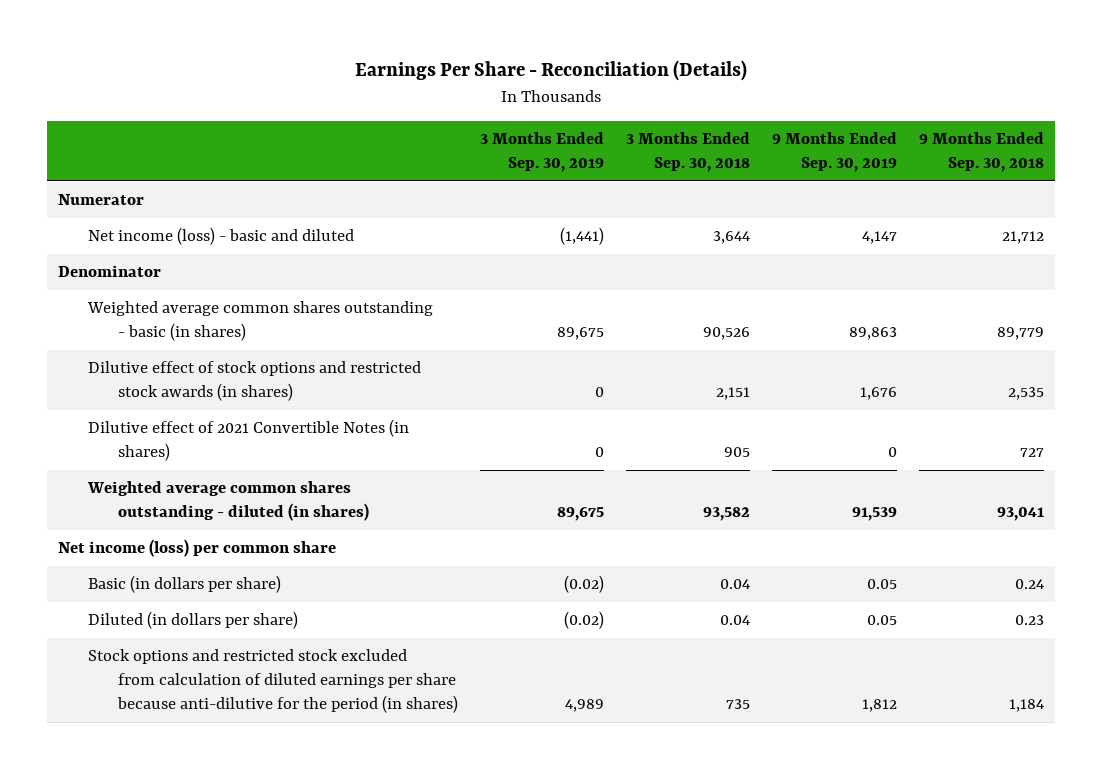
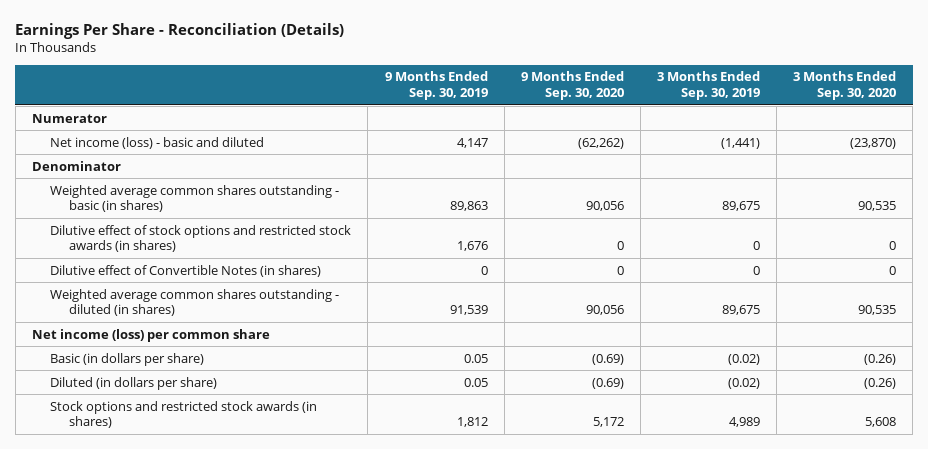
- | 3 Months Ended Sep. 30, 2019 | 3 Months Ended Sep. 30, 2018 | 9 Months Ended Sep. 30, 2019 | 9 Months Ended Sep. 30, 2018
+ | 9 Months Ended Sep. 30, 2019 | 9 Months Ended Sep. 30, 2020 | 3 Months Ended Sep. 30, 2019 | 3 Months Ended Sep. 30, 2020
- Dilutive effect of 2021 Convertible Notes (in shares) | 0 | 905 | 0 | 727
+ Dilutive effect of Convertible Notes (in shares) | 0 | 0 | 0 | 0
- Stock options and restricted stock excluded from calculation of diluted earnings per share because anti-dilutive for the period (in shares) | 4,989 | 735 | 1,812 | 1,184
+ Stock options and restricted stock awards (in shares) | 1,812 | 5,172 | 4,989 | 5,608

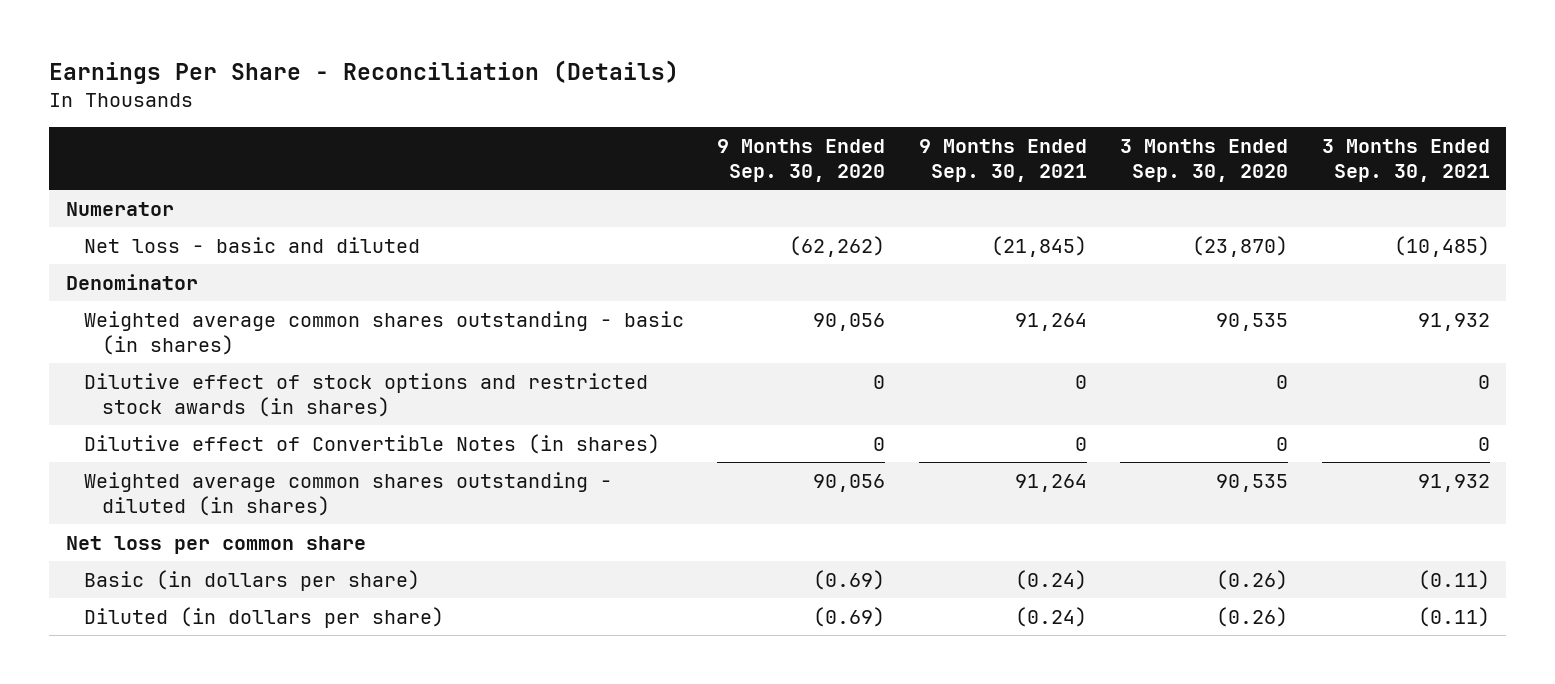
- | 9 Months Ended Sep. 30, 2019 | 9 Months Ended Sep. 30, 2020 | 3 Months Ended Sep. 30, 2019 | 3 Months Ended Sep. 30, 2020
+ | 9 Months Ended Sep. 30, 2020 | 9 Months Ended Sep. 30, 2021 | 3 Months Ended Sep. 30, 2020 | 3 Months Ended Sep. 30, 2021
- Net income (loss) - basic and diluted | 4,147 | (62,262) | (1,441) | (23,870)
+ Net loss - basic and diluted | (62,262) | (21,845) | (23,870) | (10,485)
- Net income (loss) per common share
+ Net loss per common share
- Stock options and restricted stock awards (in shares) | 1,812 | 5,172 | 4,989 | 5,608

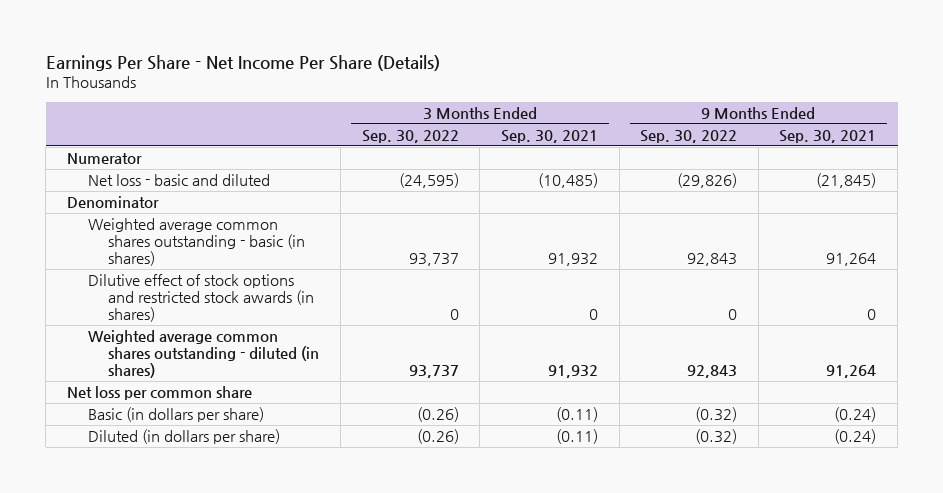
- Earnings Per Share - Reconciliation (Details)
+ Earnings Per Share - Net Income Per Share (Details)
- | 9 Months Ended Sep. 30, 2020 | 9 Months Ended Sep. 30, 2021 | 3 Months Ended Sep. 30, 2020 | 3 Months Ended Sep. 30, 2021
+ | 3 Months Ended Sep. 30, 2022 | 3 Months Ended Sep. 30, 2021 | 9 Months Ended Sep. 30, 2022 | 9 Months Ended Sep. 30, 2021
- Dilutive effect of Convertible Notes (in shares) | 0 | 0 | 0 | 0

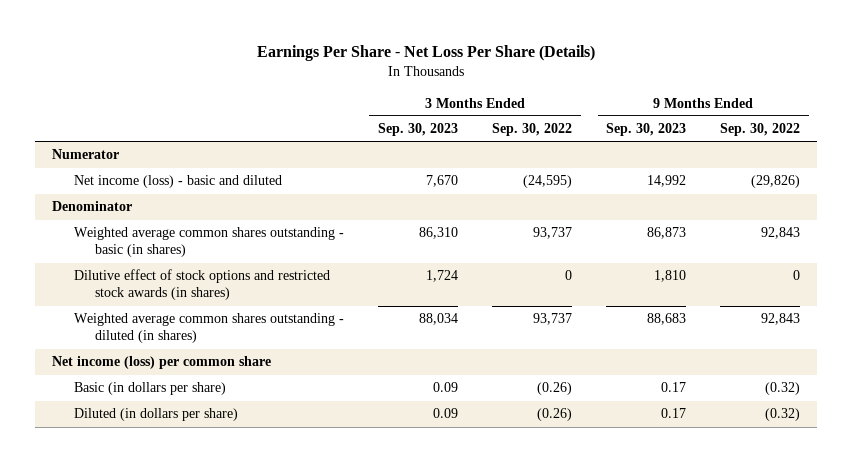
- Earnings Per Share - Net Income Per Share (Details)
+ Earnings Per Share - Net Loss Per Share (Details)
- | 3 Months Ended Sep. 30, 2022 | 3 Months Ended Sep. 30, 2021 | 9 Months Ended Sep. 30, 2022 | 9 Months Ended Sep. 30, 2021
+ | 3 Months Ended Sep. 30, 2023 | 3 Months Ended Sep. 30, 2022 | 9 Months Ended Sep. 30, 2023 | 9 Months Ended Sep. 30, 2022
- Net loss - basic and diluted | (24,595) | (10,485) | (29,826) | (21,845)
+ Net income (loss) - basic and diluted | 7,670 | (24,595) | 14,992 | (29,826)
- Net loss per common share
+ Net income (loss) per common share

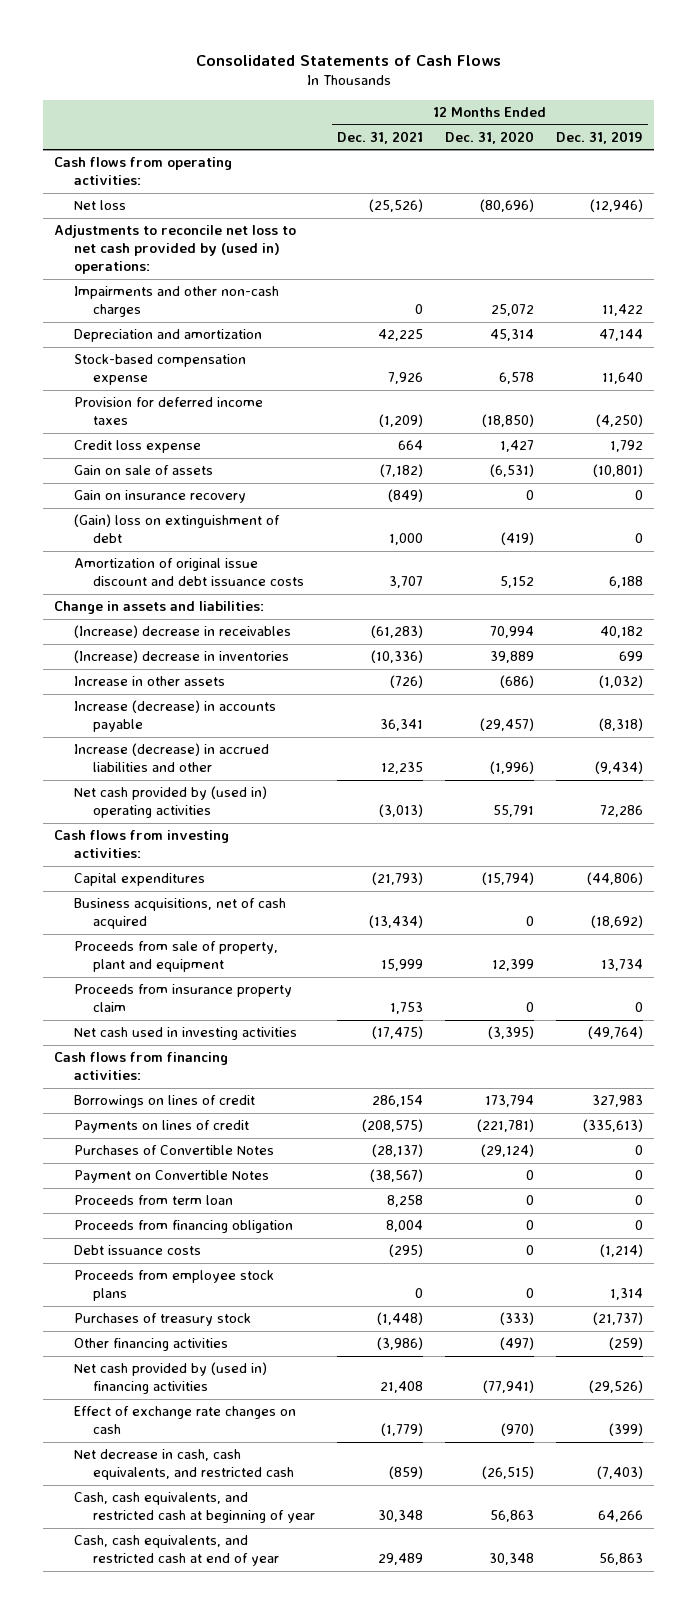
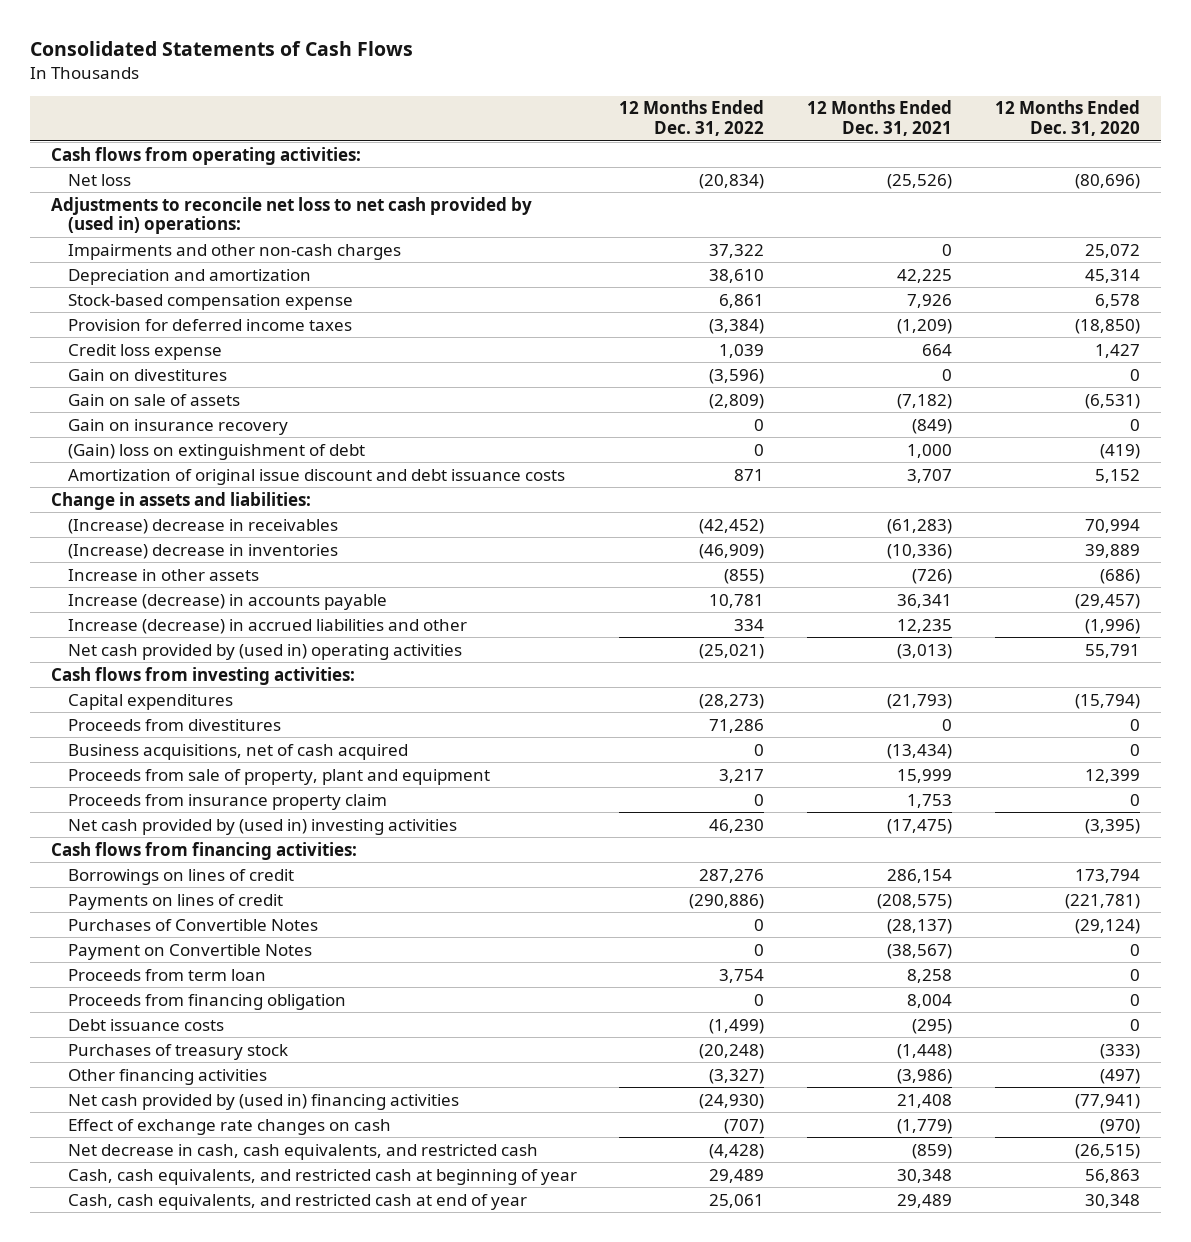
- | 12 Months Ended Dec. 31, 2021 | 12 Months Ended Dec. 31, 2020 | 12 Months Ended Dec. 31, 2019
+ | 12 Months Ended Dec. 31, 2022 | 12 Months Ended Dec. 31, 2021 | 12 Months Ended Dec. 31, 2020
+ Gain on divestitures | (3,596) | 0 | 0
+ Proceeds from divestitures | 71,286 | 0 | 0
- Net cash used in investing activities | (17,475) | (3,395) | (49,764)
+ Net cash provided by (used in) investing activities | 46,230 | (17,475) | (3,395)
- Proceeds from employee stock plans | 0 | 0 | 1,314

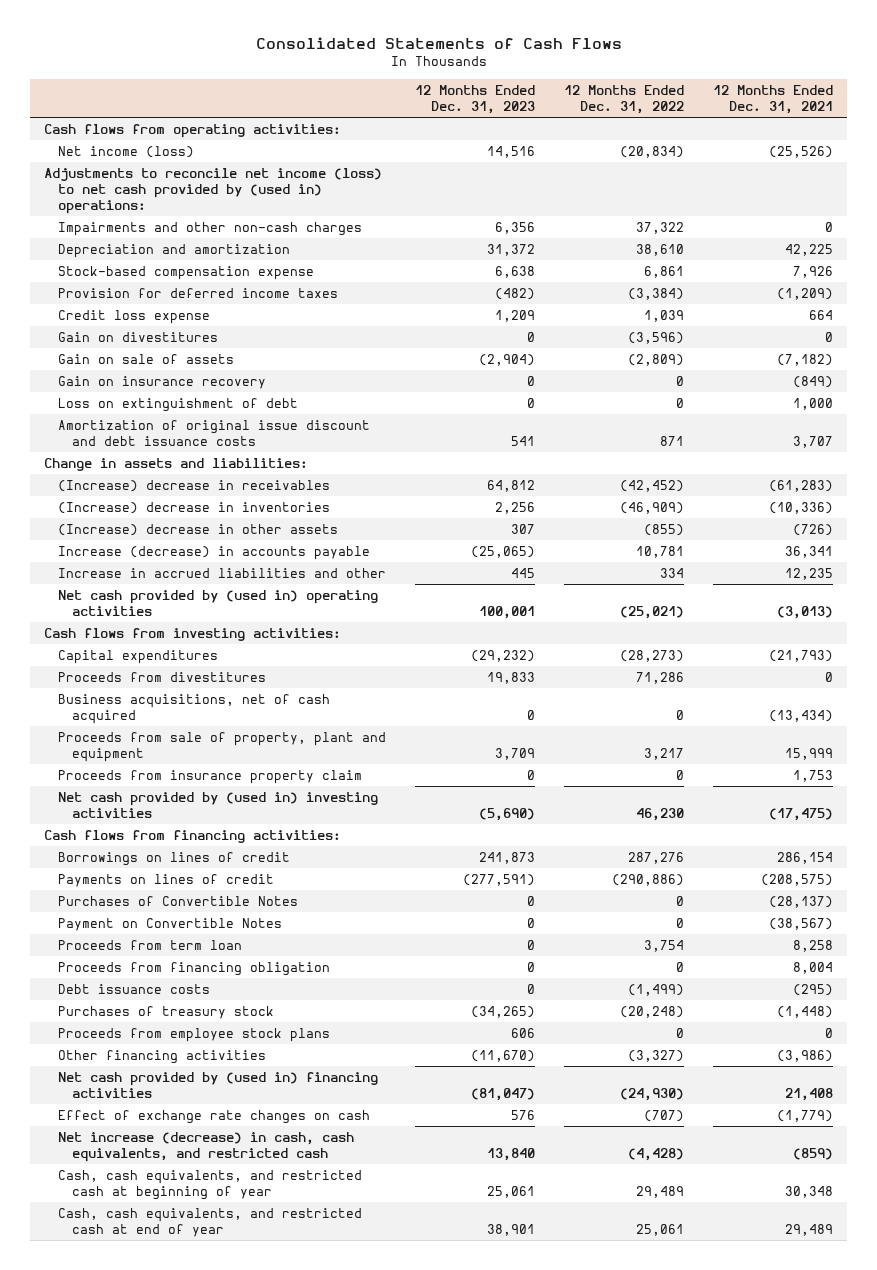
- | 12 Months Ended Dec. 31, 2022 | 12 Months Ended Dec. 31, 2021 | 12 Months Ended Dec. 31, 2020
+ | 12 Months Ended Dec. 31, 2023 | 12 Months Ended Dec. 31, 2022 | 12 Months Ended Dec. 31, 2021
- Net loss | (20,834) | (25,526) | (80,696)
- Adjustments to reconcile net loss to net cash provided by (used in) operations:
+ Net income (loss) | 14,516 | (20,834) | (25,526)
+ Adjustments to reconcile net income (loss) to net cash provided by (used in) operations:
- (Gain) loss on extinguishment of debt | 0 | 1,000 | (419)
+ Loss on extinguishment of debt | 0 | 0 | 1,000
- Increase in other assets | (855) | (726) | (686)
+ (Increase) decrease in other assets | 307 | (855) | (726)
- Increase (decrease) in accrued liabilities and other | 334 | 12,235 | (1,996)
+ Increase in accrued liabilities and other | 445 | 334 | 12,235
+ Proceeds from employee stock plans | 606 | 0 | 0
- Net decrease in cash, cash equivalents, and restricted cash | (4,428) | (859) | (26,515)
+ Net increase (decrease) in cash, cash equivalents, and restricted cash | 13,840 | (4,428) | (859)

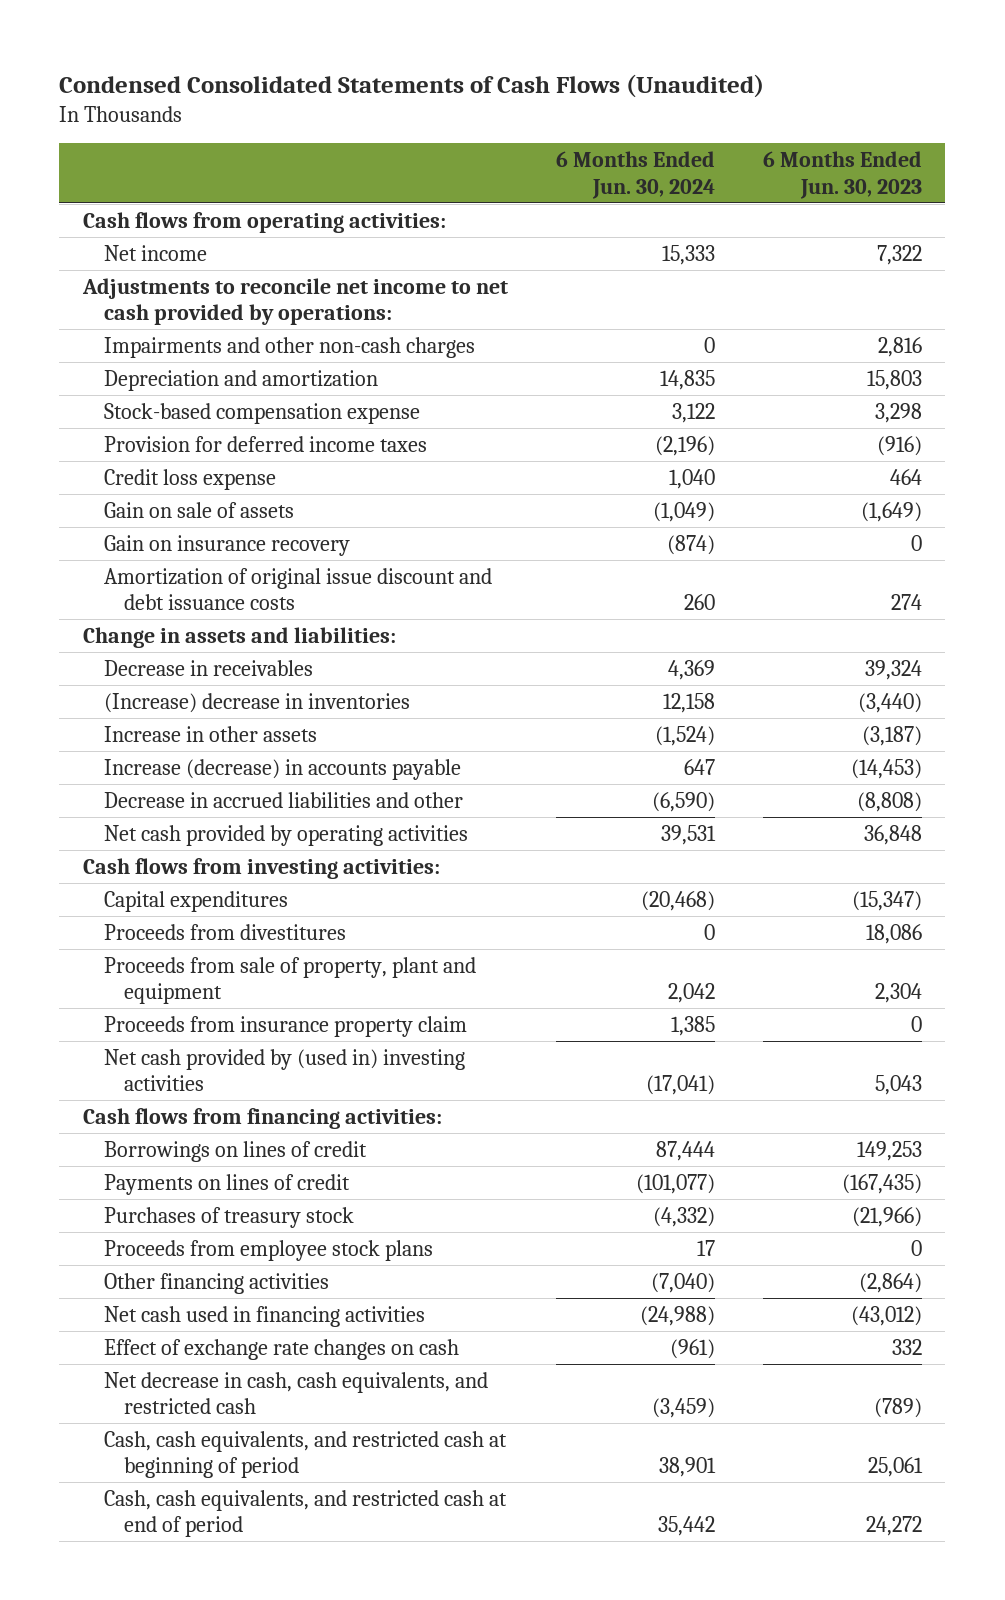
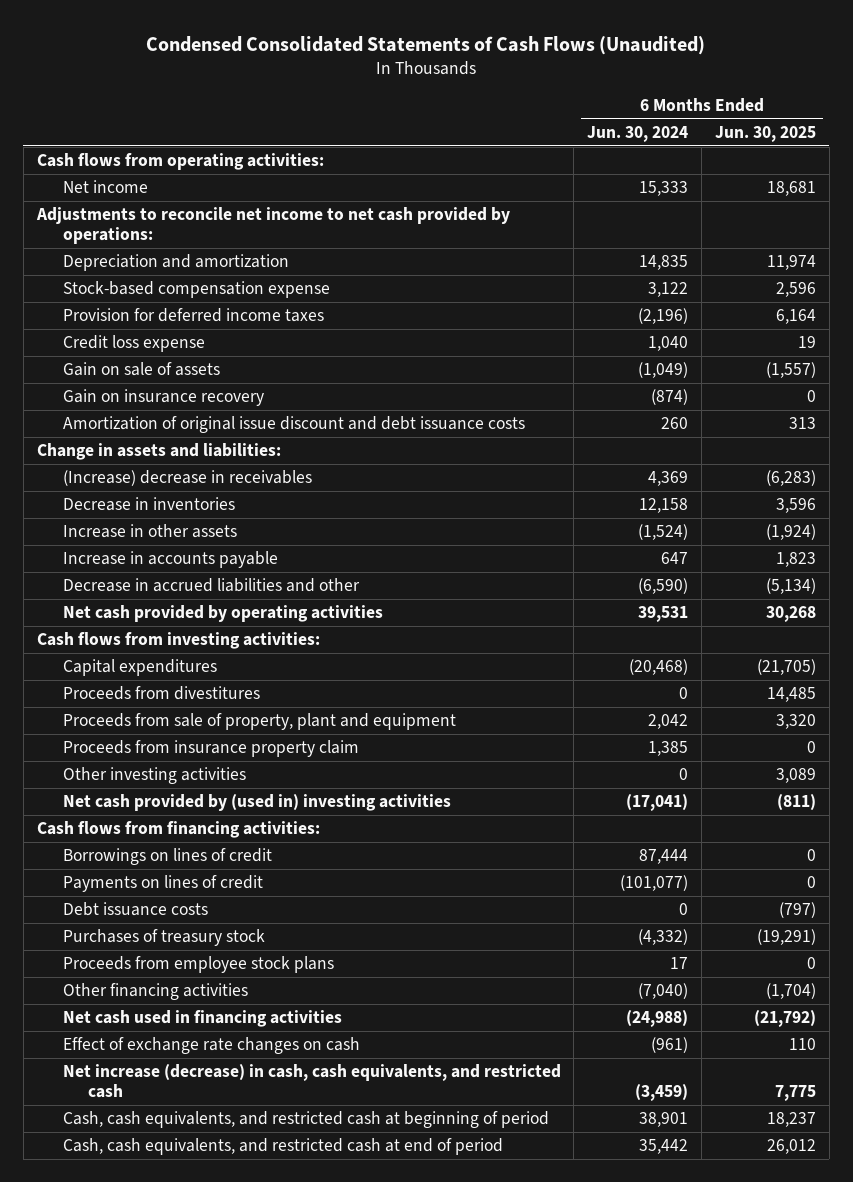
- | 6 Months Ended Jun. 30, 2024 | 6 Months Ended Jun. 30, 2023
+ | 6 Months Ended Jun. 30, 2024 | 6 Months Ended Jun. 30, 2025
- Impairments and other non-cash charges | 0 | 2,816
- Decrease in receivables | 4,369 | 39,324
- (Increase) decrease in inventories | 12,158 | (3,440)
+ (Increase) decrease in receivables | 4,369 | (6,283)
+ Decrease in inventories | 12,158 | 3,596
- Increase (decrease) in accounts payable | 647 | (14,453)
+ Increase in accounts payable | 647 | 1,823
+ Other investing activities | 0 | 3,089
+ Debt issuance costs | 0 | (797)
- Net decrease in cash, cash equivalents, and restricted cash | (3,459) | (789)
+ Net increase (decrease) in cash, cash equivalents, and restricted cash | (3,459) | 7,775

